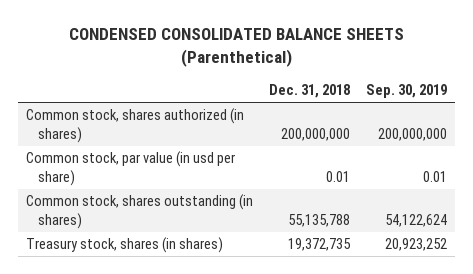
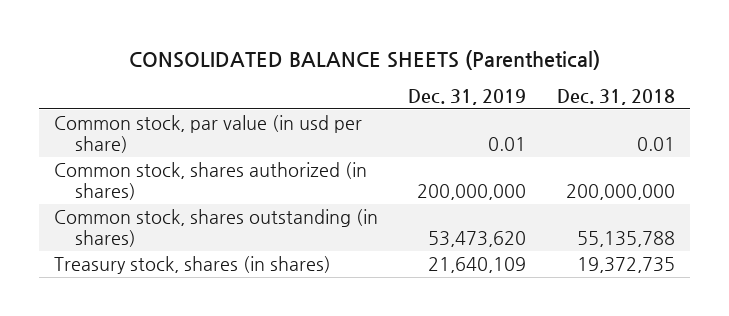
- CONDENSED CONSOLIDATED BALANCE SHEETS (Parenthetical)
+ CONSOLIDATED BALANCE SHEETS (Parenthetical)
- | Dec. 31, 2018 | Sep. 30, 2019
+ | Dec. 31, 2019 | Dec. 31, 2018
moved down: Common stock, shares authorized (in shares) | 200,000,000 | 200,000,000

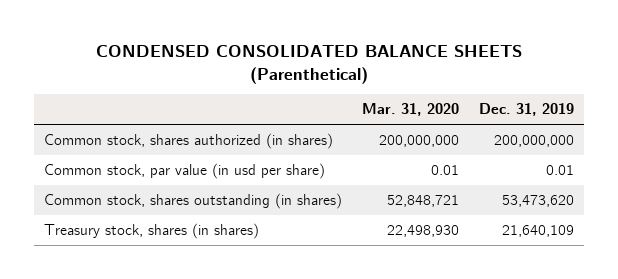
- CONSOLIDATED BALANCE SHEETS (Parenthetical)
+ CONDENSED CONSOLIDATED BALANCE SHEETS (Parenthetical)
- | Dec. 31, 2019 | Dec. 31, 2018
+ | Mar. 31, 2020 | Dec. 31, 2019
moved down: Common stock, par value (in usd per share) | 0.01 | 0.01

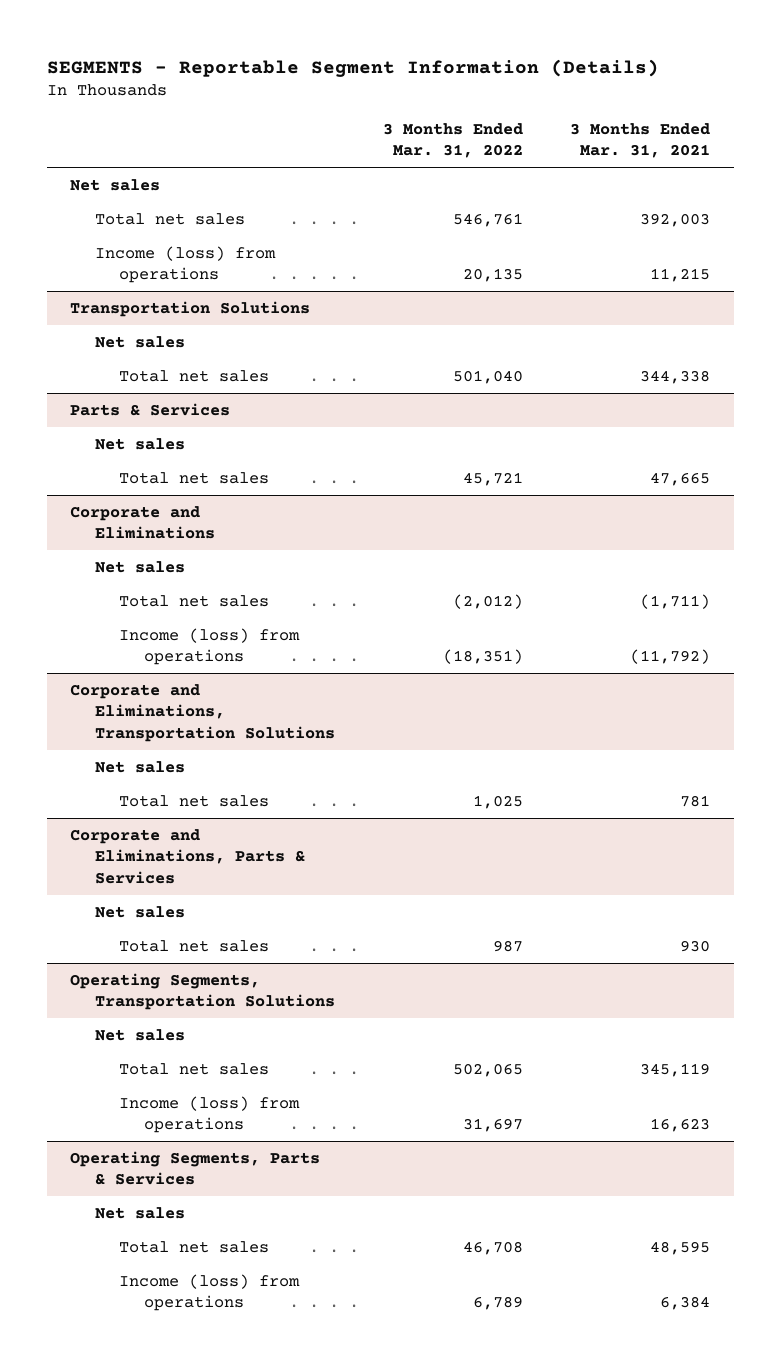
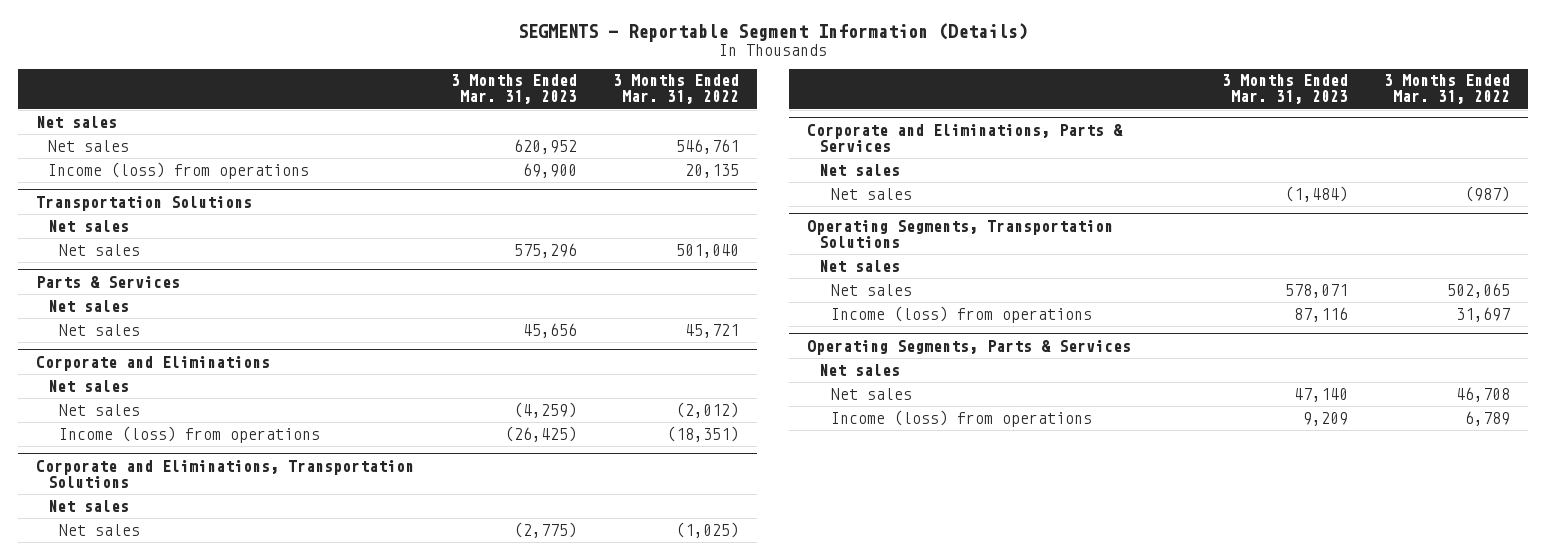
- | 3 Months Ended Mar. 31, 2022 | 3 Months Ended Mar. 31, 2021
+ | 3 Months Ended Mar. 31, 2023 | 3 Months Ended Mar. 31, 2022
- Total net sales | 546,761 | 392,003
+ Net sales | 620,952 | 546,761
@ Transportation Solutions
- Total net sales | 501,040 | 344,338
+ Net sales | 575,296 | 501,040
@ Parts & Services
- Total net sales | 45,721 | 47,665
+ Net sales | 45,656 | 45,721
@ Corporate and Eliminations
- Total net sales | (2,012) | (1,711)
+ Net sales | (4,259) | (2,012)
@ Corporate and Eliminations, Transportation Solutions
- Total net sales | 1,025 | 781
+ Net sales | (2,775) | (1,025)
@ Corporate and Eliminations, Parts & Services
- Total net sales | 987 | 930
+ Net sales | (1,484) | (987)
@ Operating Segments, Transportation Solutions
- Total net sales | 502,065 | 345,119
+ Net sales | 578,071 | 502,065
@ Operating Segments, Parts & Services
- Total net sales | 46,708 | 48,595
+ Net sales | 47,140 | 46,708

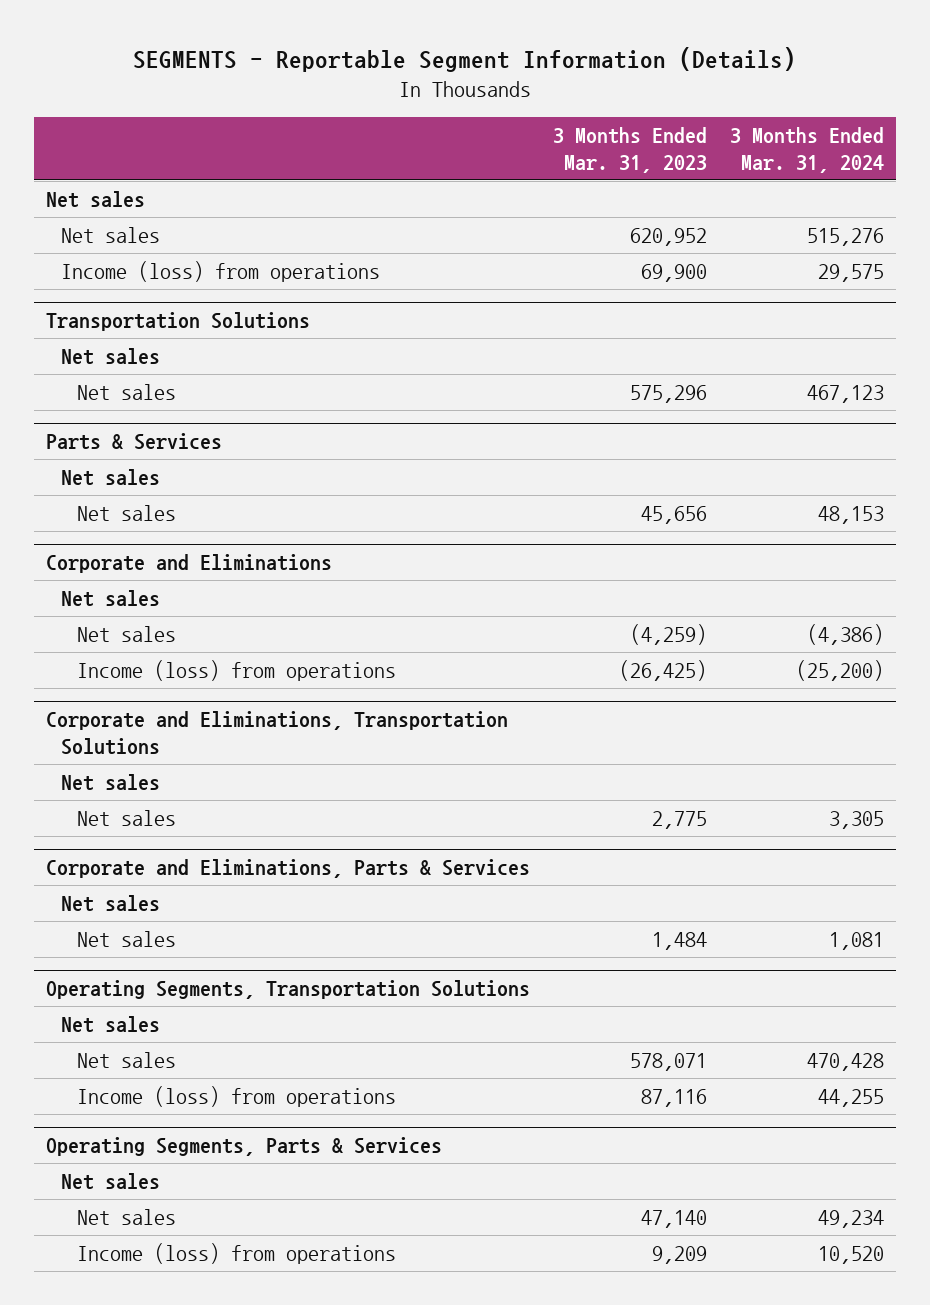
- | 3 Months Ended Mar. 31, 2023 | 3 Months Ended Mar. 31, 2022
+ | 3 Months Ended Mar. 31, 2023 | 3 Months Ended Mar. 31, 2024
@ Corporate and Eliminations, Transportation Solutions
- Net sales | (2,775) | (1,025)
+ Net sales | 2,775 | 3,305
@ Corporate and Eliminations, Parts & Services
- Net sales | (1,484) | (987)
+ Net sales | 1,484 | 1,081

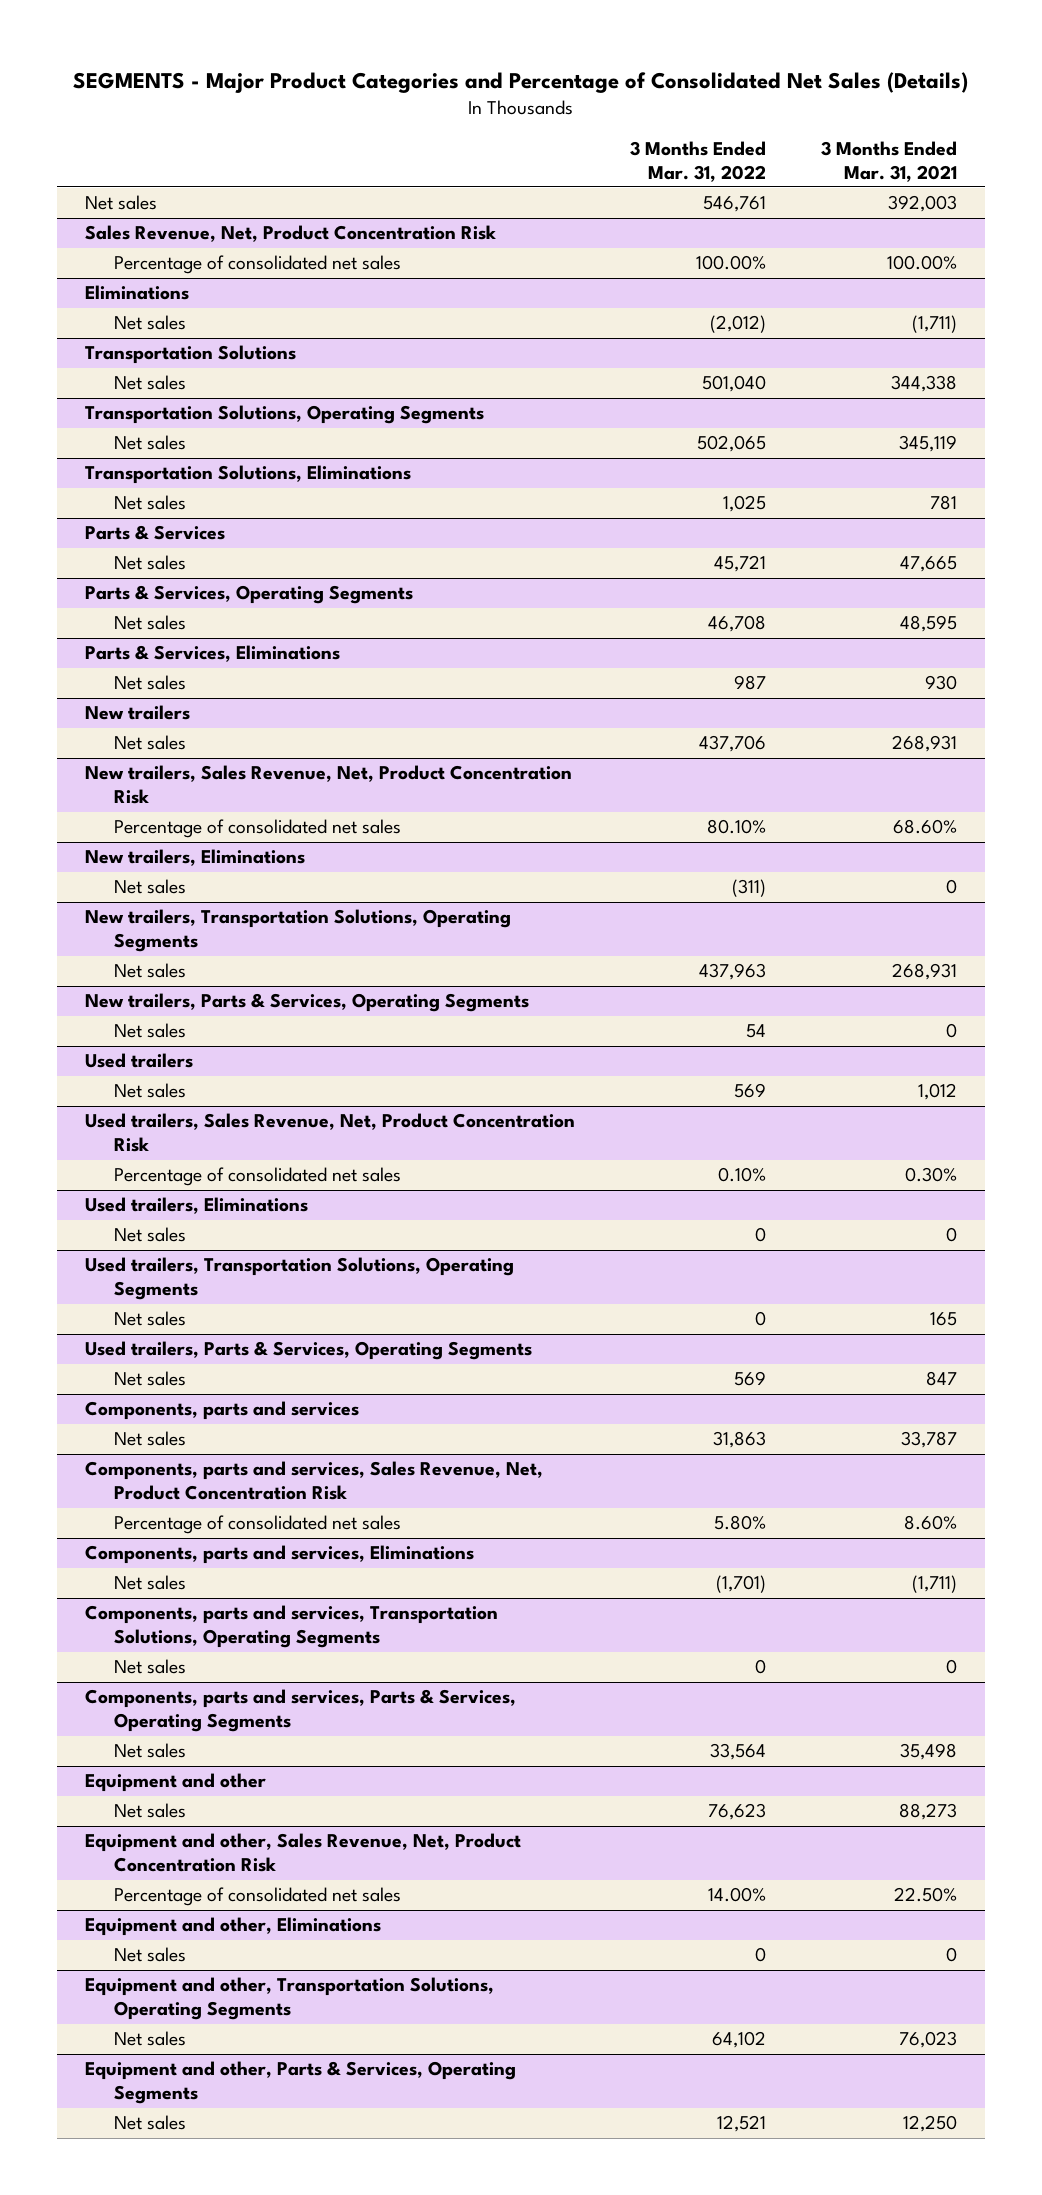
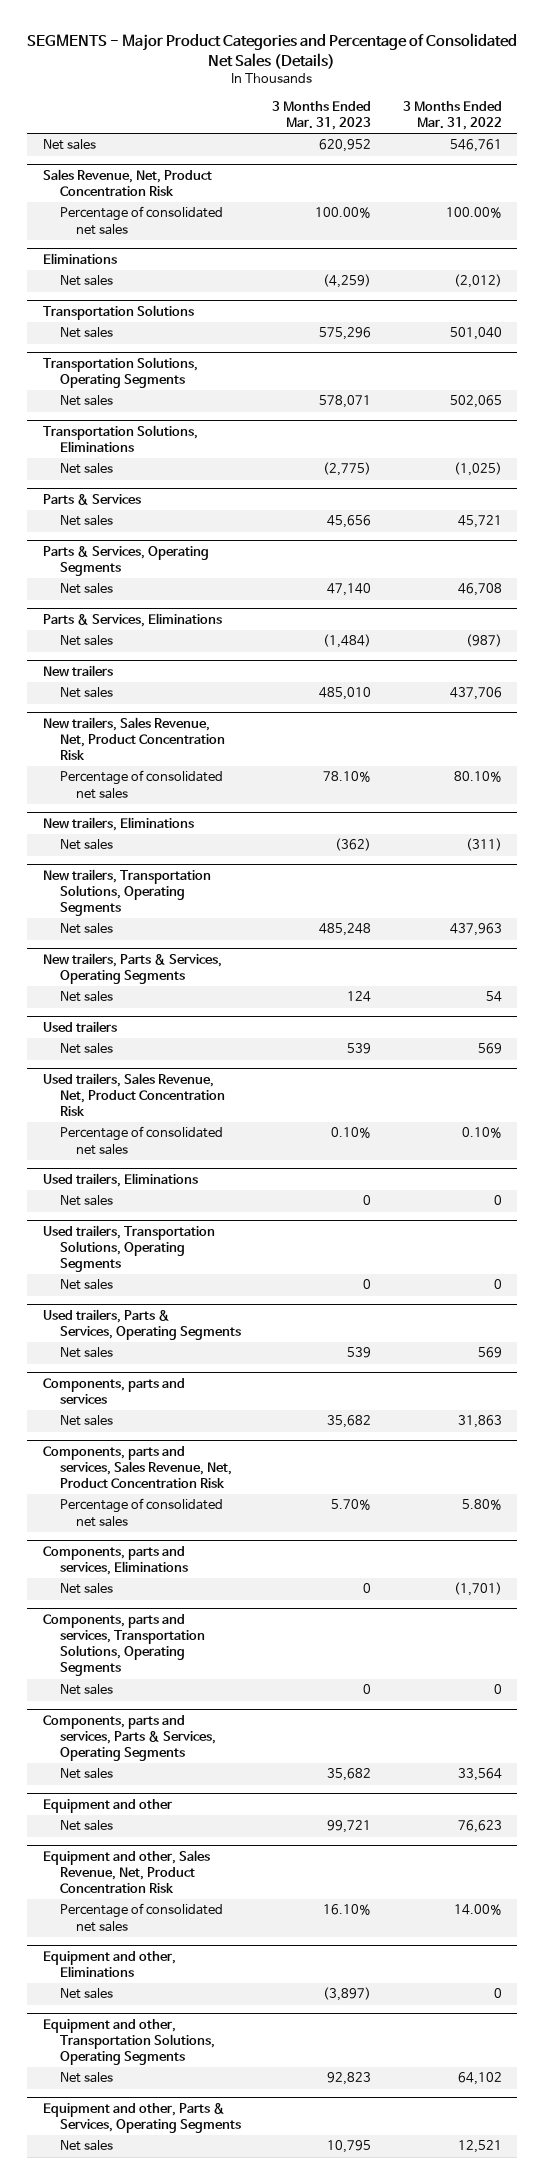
- | 3 Months Ended Mar. 31, 2022 | 3 Months Ended Mar. 31, 2021
+ | 3 Months Ended Mar. 31, 2023 | 3 Months Ended Mar. 31, 2022
@ Transportation Solutions, Eliminations
- Net sales | 1,025 | 781
+ Net sales | (2,775) | (1,025)
@ Parts & Services, Eliminations
- Net sales | 987 | 930
+ Net sales | (1,484) | (987)

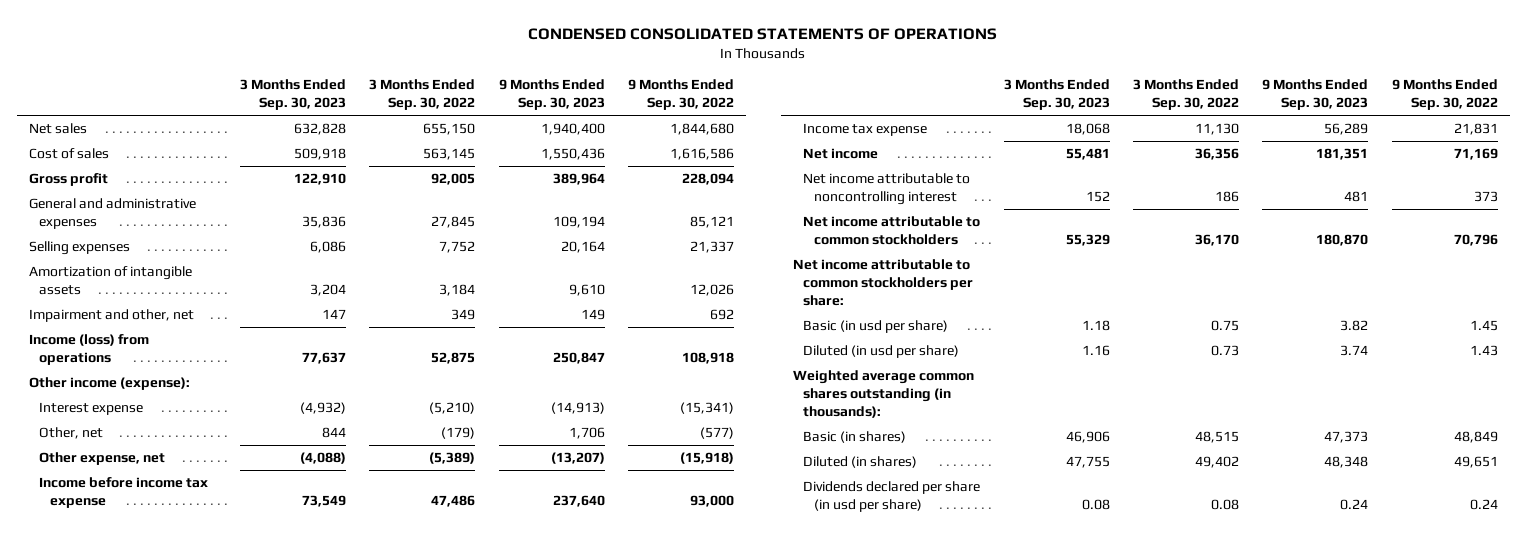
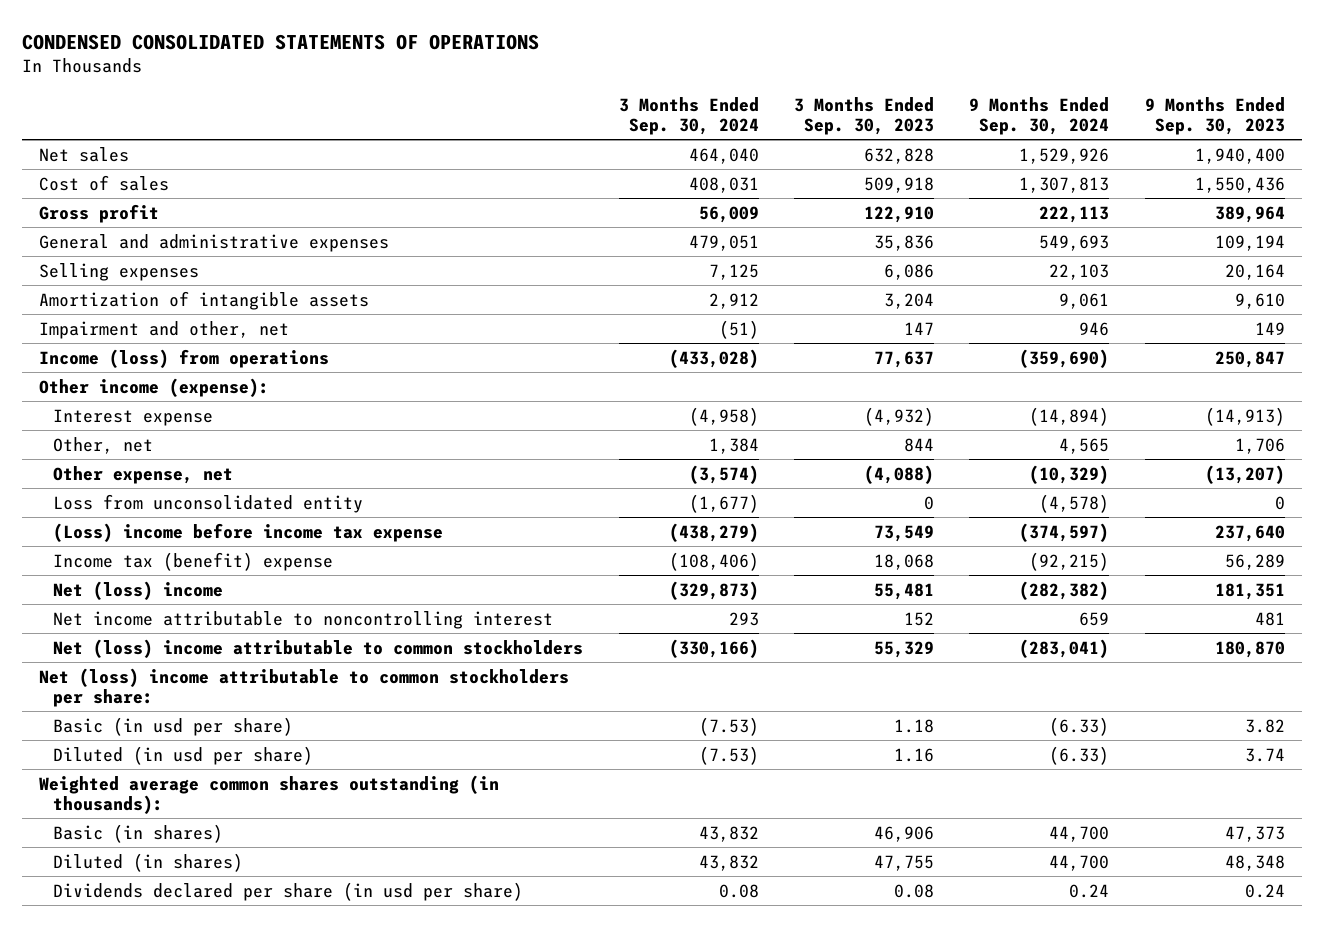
- | 3 Months Ended Sep. 30, 2023 | 3 Months Ended Sep. 30, 2022 | 9 Months Ended Sep. 30, 2023 | 9 Months Ended Sep. 30, 2022
+ | 3 Months Ended Sep. 30, 2024 | 3 Months Ended Sep. 30, 2023 | 9 Months Ended Sep. 30, 2024 | 9 Months Ended Sep. 30, 2023
- Income before income tax expense | 73,549 | 47,486 | 237,640 | 93,000
- Income tax expense | 18,068 | 11,130 | 56,289 | 21,831
- Net income | 55,481 | 36,356 | 181,351 | 71,169
+ Loss from unconsolidated entity | (1,677) | 0 | (4,578) | 0
+ (Loss) income before income tax expense | (438,279) | 73,549 | (374,597) | 237,640
+ Income tax (benefit) expense | (108,406) | 18,068 | (92,215) | 56,289
+ Net (loss) income | (329,873) | 55,481 | (282,382) | 181,351
- Net income attributable to common stockholders | 55,329 | 36,170 | 180,870 | 70,796
- Net income attributable to common stockholders per share:
+ Net (loss) income attributable to common stockholders | (330,166) | 55,329 | (283,041) | 180,870
+ Net (loss) income attributable to common stockholders per share:

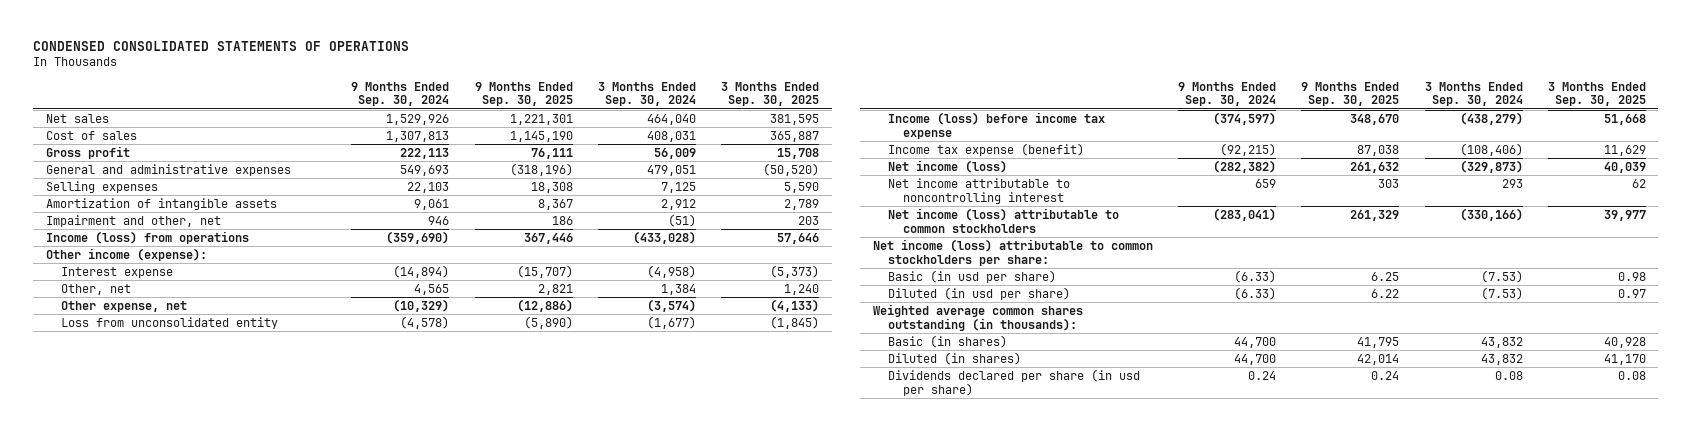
- | 3 Months Ended Sep. 30, 2024 | 3 Months Ended Sep. 30, 2023 | 9 Months Ended Sep. 30, 2024 | 9 Months Ended Sep. 30, 2023
+ | 9 Months Ended Sep. 30, 2024 | 9 Months Ended Sep. 30, 2025 | 3 Months Ended Sep. 30, 2024 | 3 Months Ended Sep. 30, 2025
- (Loss) income before income tax expense | (438,279) | 73,549 | (374,597) | 237,640
- Income tax (benefit) expense | (108,406) | 18,068 | (92,215) | 56,289
- Net (loss) income | (329,873) | 55,481 | (282,382) | 181,351
+ Income (loss) before income tax expense | (374,597) | 348,670 | (438,279) | 51,668
+ Income tax expense (benefit) | (92,215) | 87,038 | (108,406) | 11,629
+ Net income (loss) | (282,382) | 261,632 | (329,873) | 40,039
- Net (loss) income attributable to common stockholders | (330,166) | 55,329 | (283,041) | 180,870
- Net (loss) income attributable to common stockholders per share:
+ Net income (loss) attributable to common stockholders | (283,041) | 261,329 | (330,166) | 39,977
+ Net income (loss) attributable to common stockholders per share:

